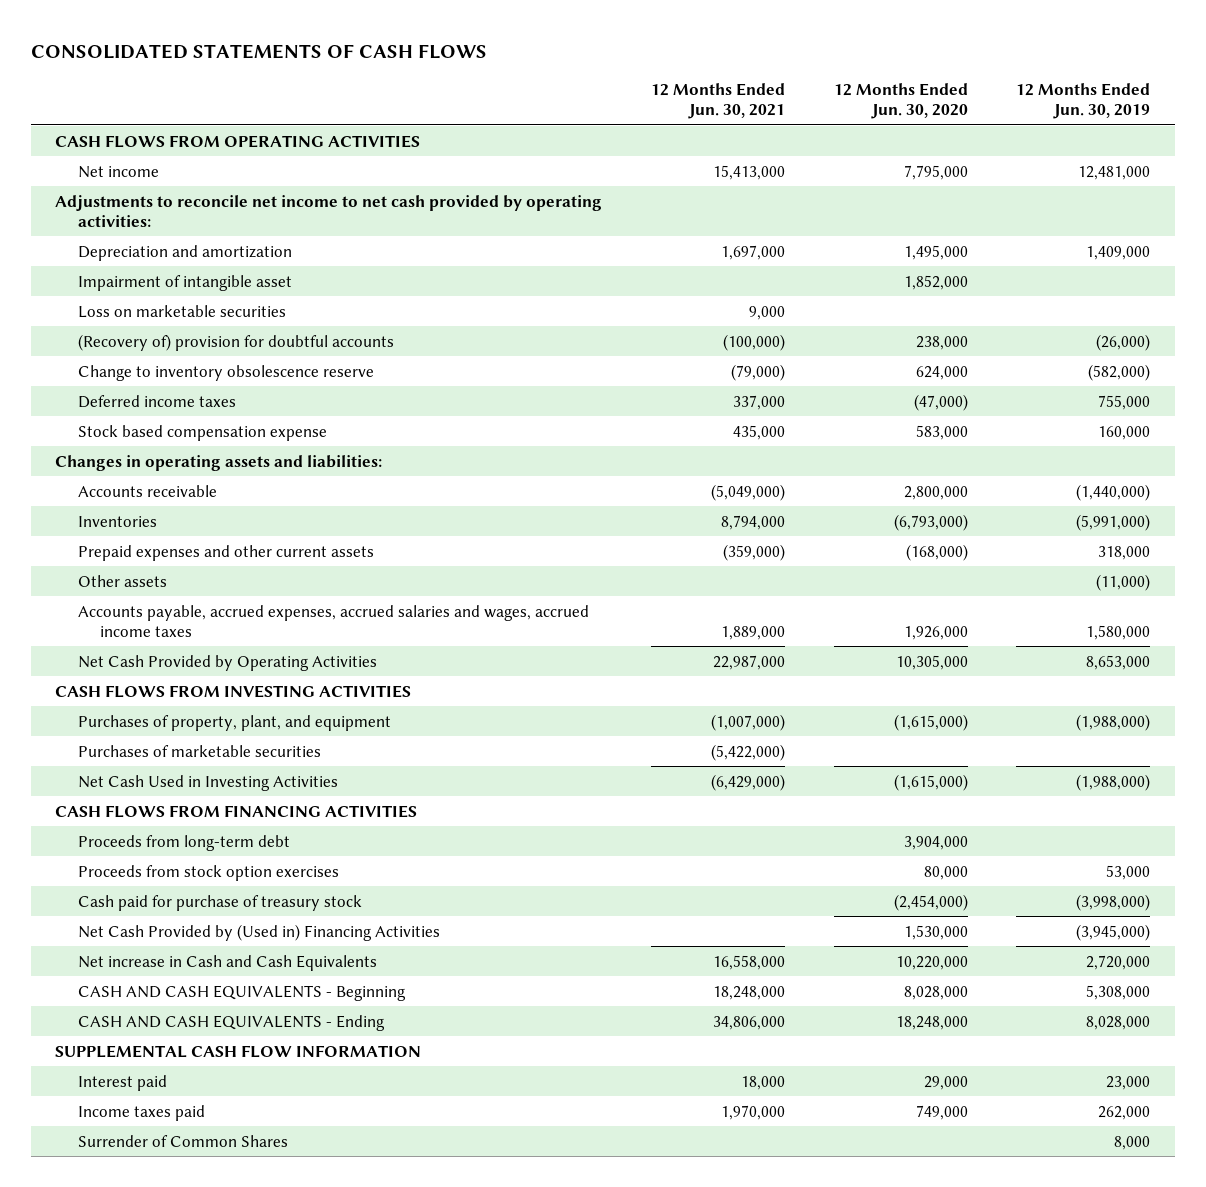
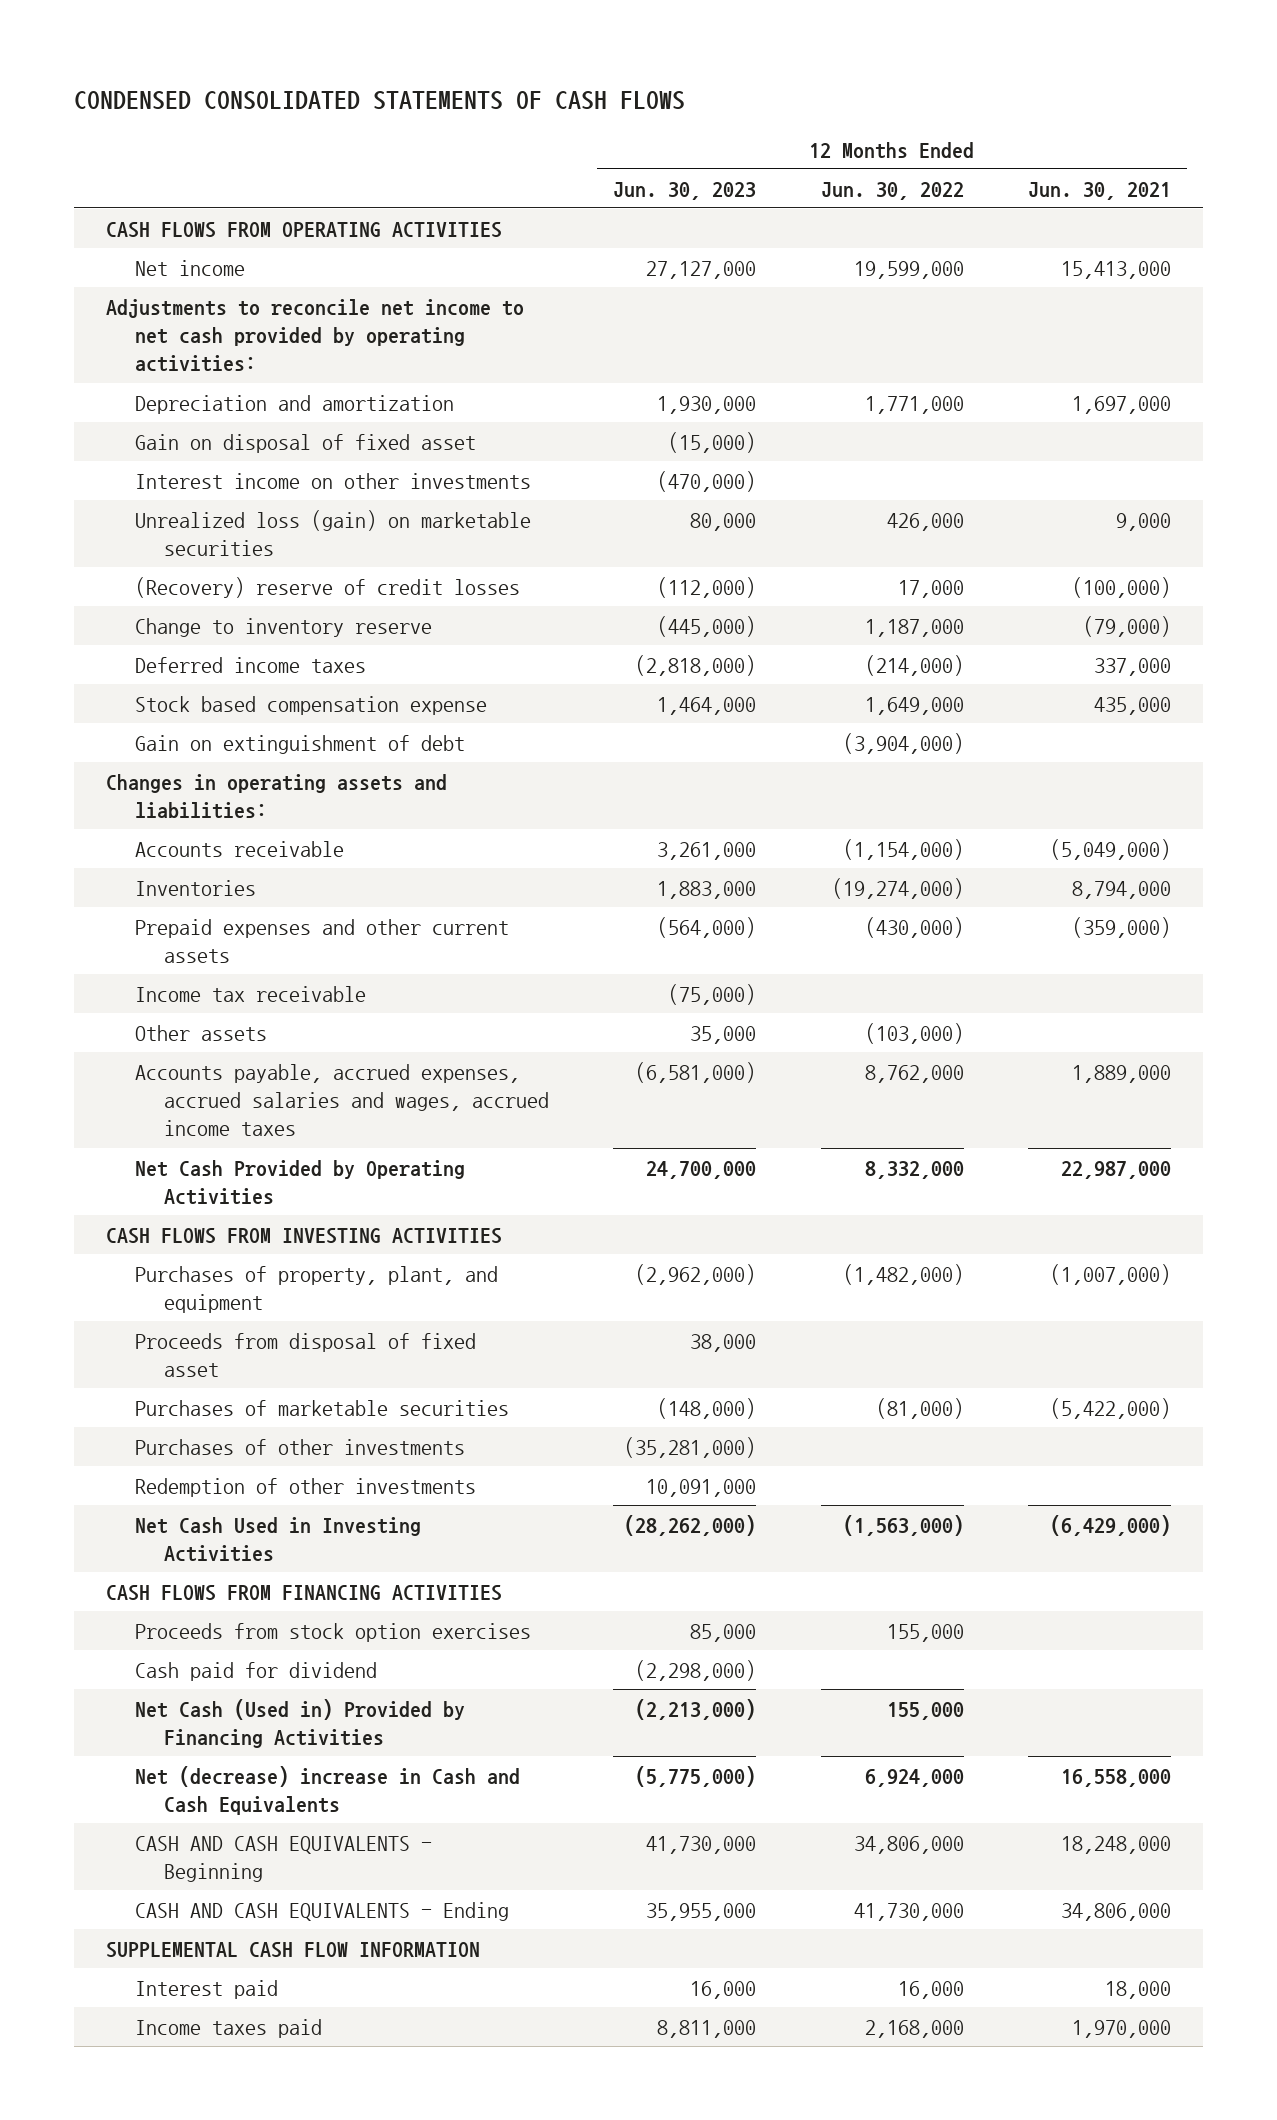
- CONSOLIDATED STATEMENTS OF CASH FLOWS
+ CONDENSED CONSOLIDATED STATEMENTS OF CASH FLOWS
- | 12 Months Ended Jun. 30, 2021 | 12 Months Ended Jun. 30, 2020 | 12 Months Ended Jun. 30, 2019
+ | 12 Months Ended Jun. 30, 2023 | 12 Months Ended Jun. 30, 2022 | 12 Months Ended Jun. 30, 2021
- Impairment of intangible asset | | 1,852,000 |
- Loss on marketable securities | 9,000 | |
- (Recovery of) provision for doubtful accounts | (100,000) | 238,000 | (26,000)
- Change to inventory obsolescence reserve | (79,000) | 624,000 | (582,000)
+ Gain on disposal of fixed asset | (15,000) | |
+ Interest income on other investments | (470,000) | |
+ Unrealized loss (gain) on marketable securities | 80,000 | 426,000 | 9,000
+ (Recovery) reserve of credit losses | (112,000) | 17,000 | (100,000)
+ Change to inventory reserve | (445,000) | 1,187,000 | (79,000)
+ Gain on extinguishment of debt | | (3,904,000) |
+ Income tax receivable | (75,000) | |
+ Proceeds from disposal of fixed asset | 38,000 | |
+ Purchases of other investments | (35,281,000) | |
+ Redemption of other investments | 10,091,000 | |
- Proceeds from long-term debt | | 3,904,000 |
- Cash paid for purchase of treasury stock | | (2,454,000) | (3,998,000)
- Net Cash Provided by (Used in) Financing Activities | | 1,530,000 | (3,945,000)
- Net increase in Cash and Cash Equivalents | 16,558,000 | 10,220,000 | 2,720,000
+ Cash paid for dividend | (2,298,000) | |
+ Net Cash (Used in) Provided by Financing Activities | (2,213,000) | 155,000 |
+ Net (decrease) increase in Cash and Cash Equivalents | (5,775,000) | 6,924,000 | 16,558,000
- Surrender of Common Shares | | | 8,000

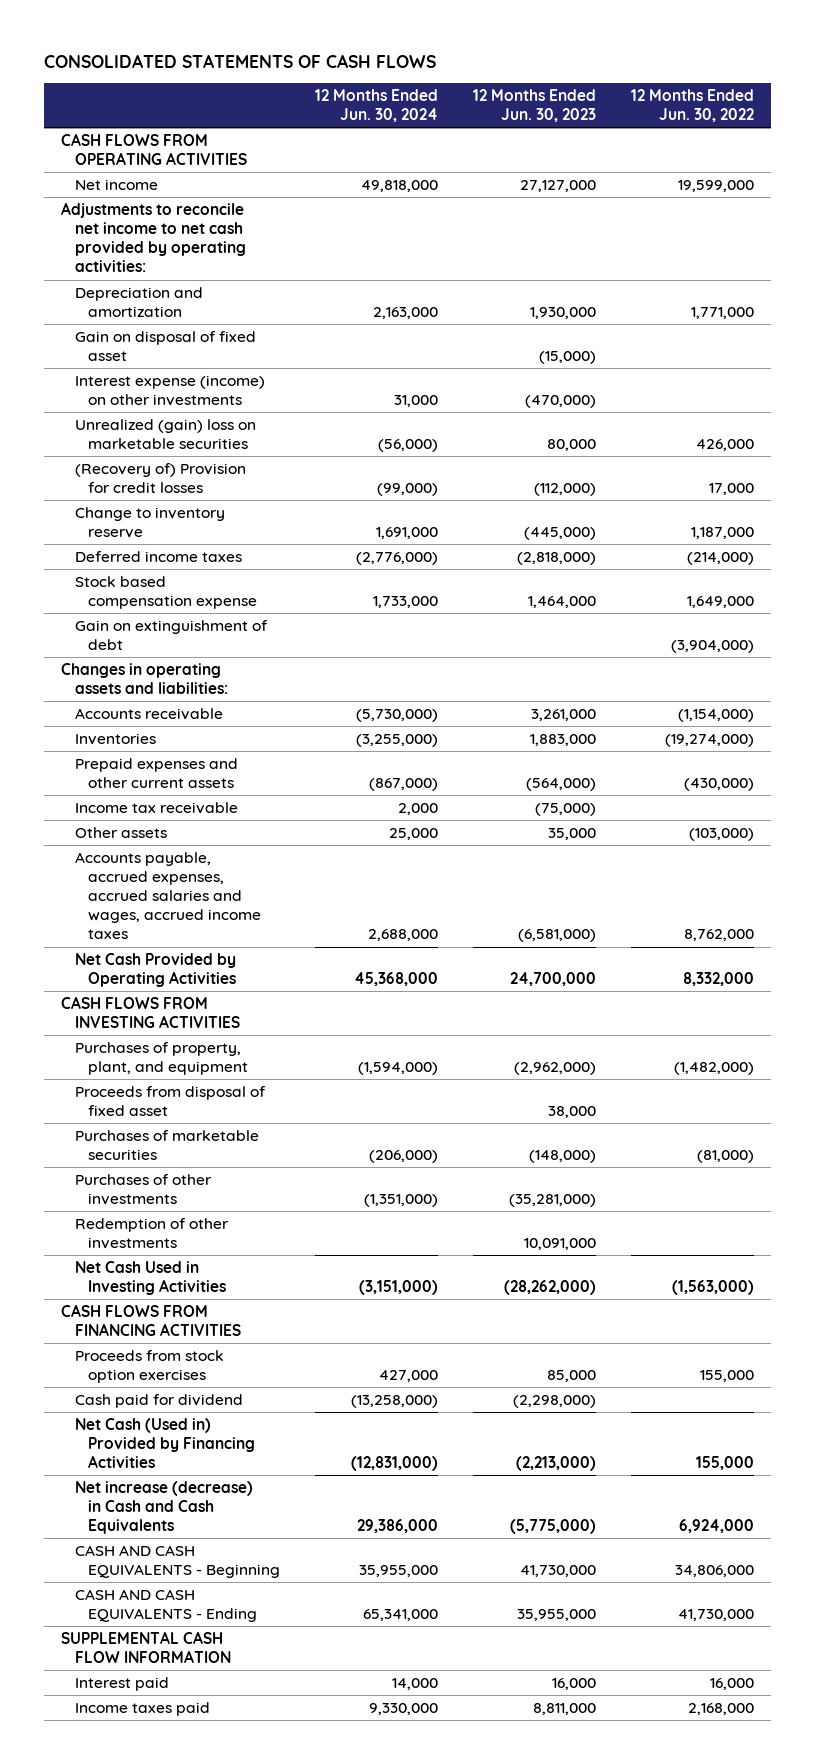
- CONDENSED CONSOLIDATED STATEMENTS OF CASH FLOWS
+ CONSOLIDATED STATEMENTS OF CASH FLOWS
- | 12 Months Ended Jun. 30, 2023 | 12 Months Ended Jun. 30, 2022 | 12 Months Ended Jun. 30, 2021
+ | 12 Months Ended Jun. 30, 2024 | 12 Months Ended Jun. 30, 2023 | 12 Months Ended Jun. 30, 2022
- Interest income on other investments | (470,000) | |
- Unrealized loss (gain) on marketable securities | 80,000 | 426,000 | 9,000
- (Recovery) reserve of credit losses | (112,000) | 17,000 | (100,000)
+ Interest expense (income) on other investments | 31,000 | (470,000) |
+ Unrealized (gain) loss on marketable securities | (56,000) | 80,000 | 426,000
+ (Recovery of) Provision for credit losses | (99,000) | (112,000) | 17,000
- Net (decrease) increase in Cash and Cash Equivalents | (5,775,000) | 6,924,000 | 16,558,000
+ Net increase (decrease) in Cash and Cash Equivalents | 29,386,000 | (5,775,000) | 6,924,000

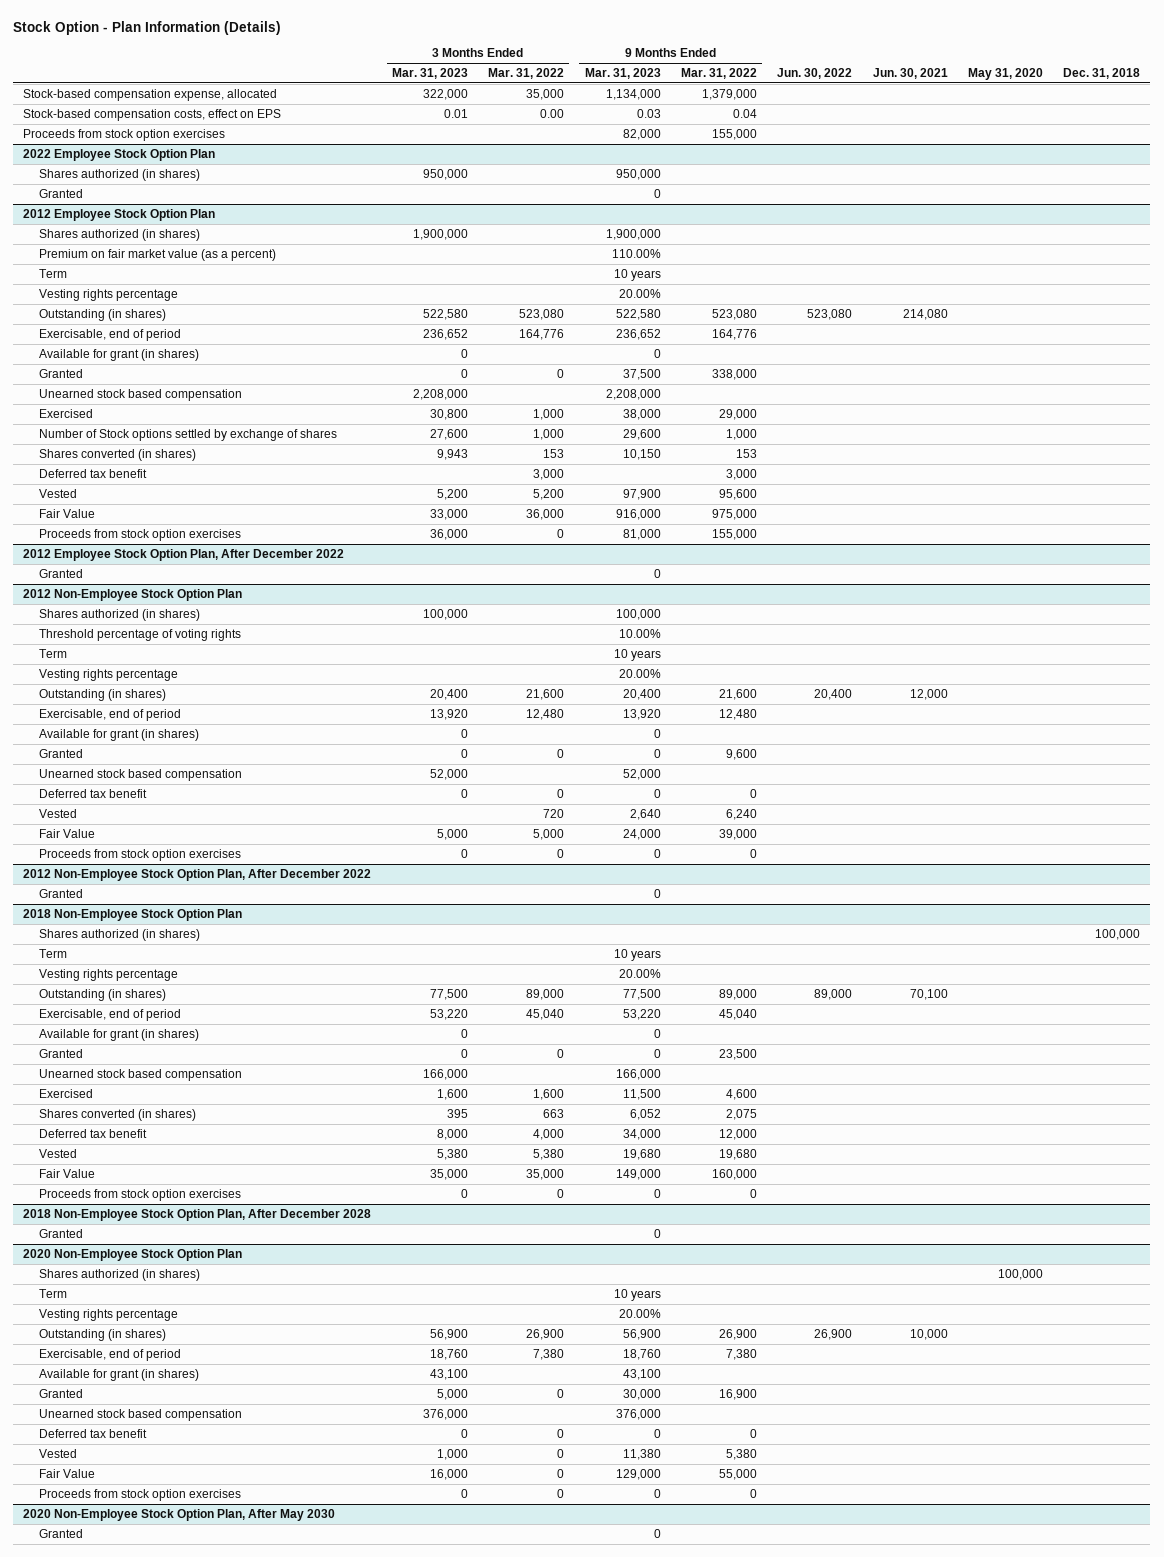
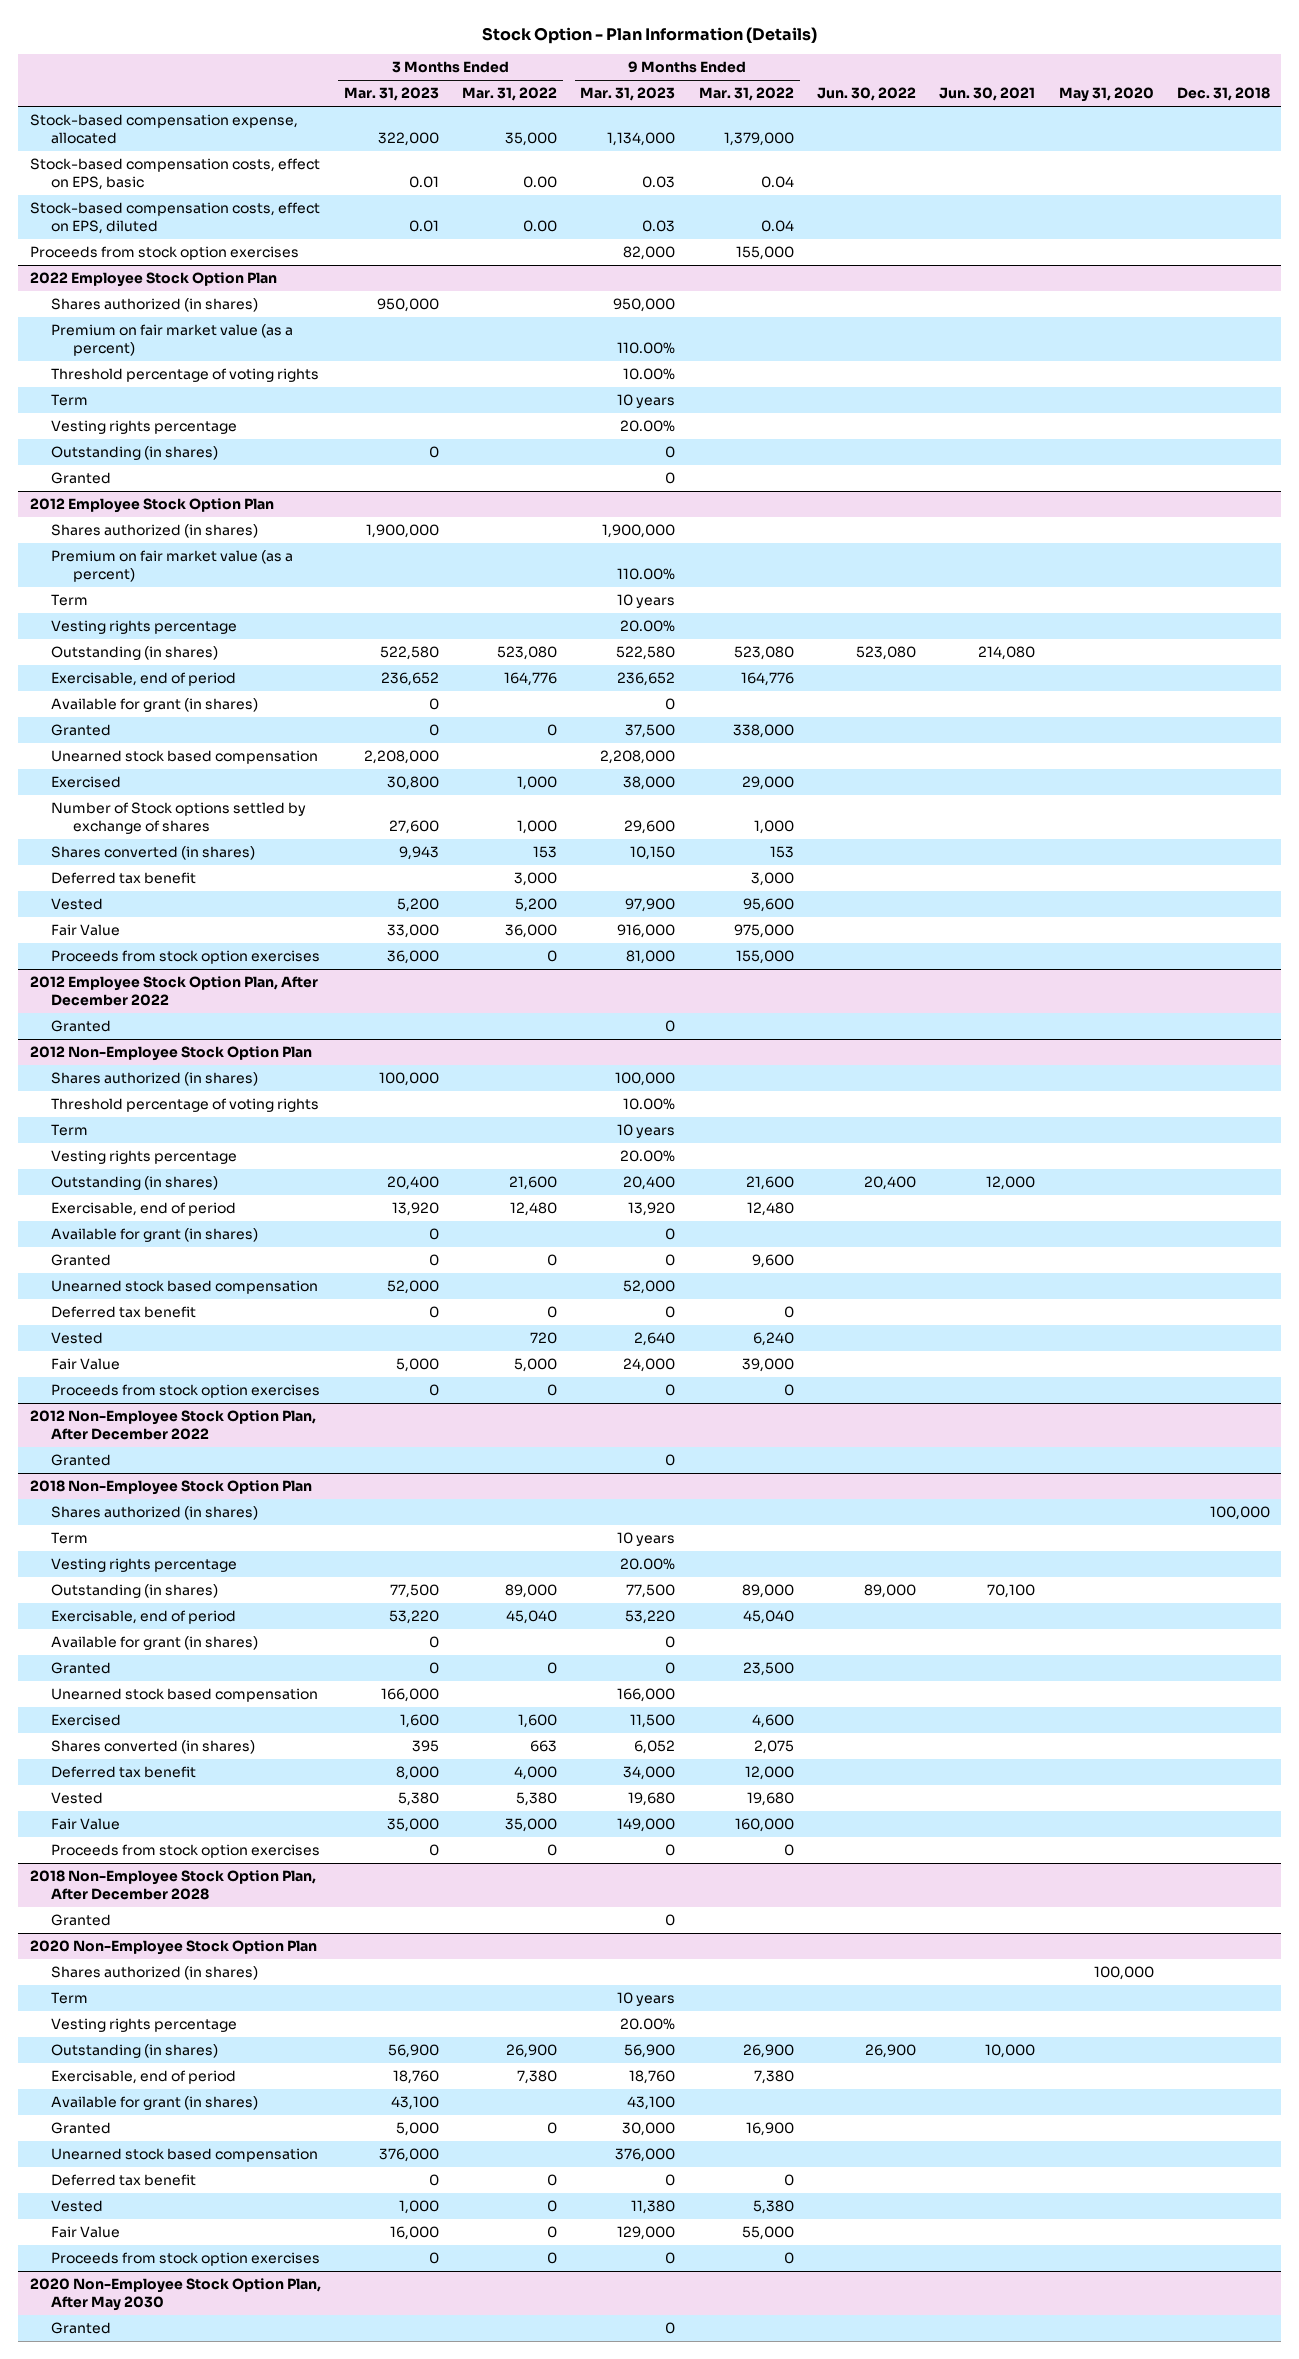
- Stock-based compensation costs, effect on EPS | 0.01 | 0.00 | 0.03 | 0.04 | | | |
+ Stock-based compensation costs, effect on EPS, basic | 0.01 | 0.00 | 0.03 | 0.04 | | | |
+ Stock-based compensation costs, effect on EPS, diluted | 0.01 | 0.00 | 0.03 | 0.04 | | | |
@ 2022 Employee Stock Option Plan
+ Premium on fair market value (as a percent) | | | 110.00% | | | | |
+ Threshold percentage of voting rights | | | 10.00% | | | | |
+ Term | | | 10 years | | | | |
+ Vesting rights percentage | | | 20.00% | | | | |
+ Outstanding (in shares) | 0 | | 0 | | | | |

